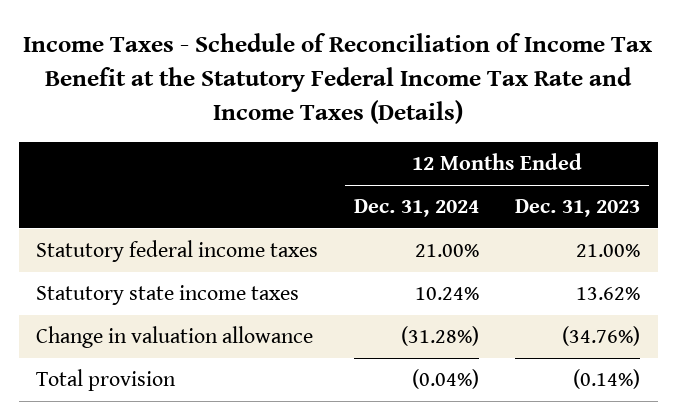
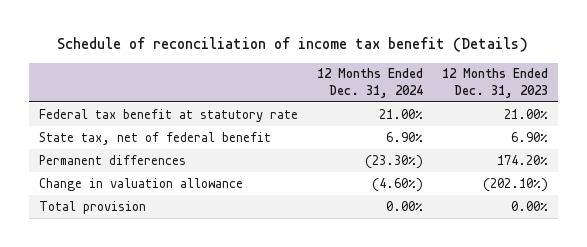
- Income Taxes - Schedule of Reconciliation of Income Tax Benefit at the Statutory Federal Income Tax Rate and Income Taxes (Details)
+ Schedule of reconciliation of income tax benefit (Details)
- Statutory federal income taxes | 21.00% | 21.00%
- Statutory state income taxes | 10.24% | 13.62%
- Change in valuation allowance | (31.28%) | (34.76%)
- Total provision | (0.04%) | (0.14%)
+ Federal tax benefit at statutory rate | 21.00% | 21.00%
+ State tax, net of federal benefit | 6.90% | 6.90%
+ Permanent differences | (23.30%) | 174.20%
+ Change in valuation allowance | (4.60%) | (202.10%)
+ Total provision | 0.00% | 0.00%

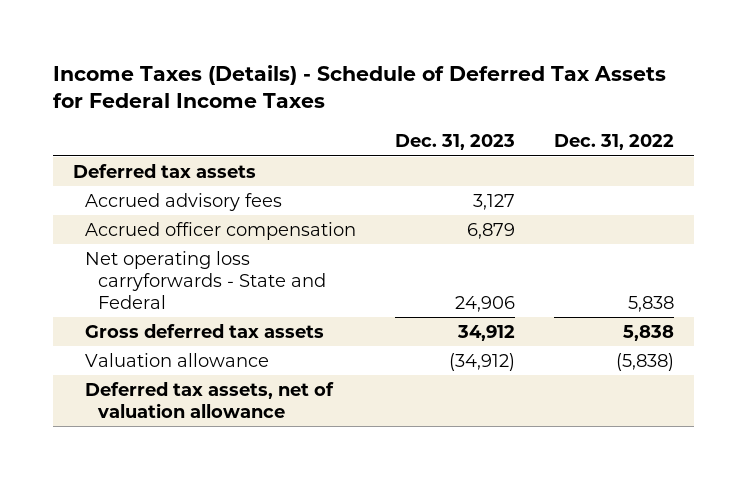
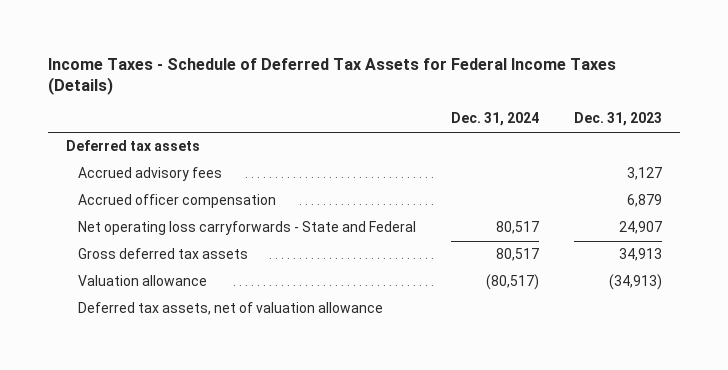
- Income Taxes (Details) - Schedule of Deferred Tax Assets for Federal Income Taxes
+ Income Taxes - Schedule of Deferred Tax Assets for Federal Income Taxes (Details)
- | Dec. 31, 2023 | Dec. 31, 2022
+ | Dec. 31, 2024 | Dec. 31, 2023
- Net operating loss carryforwards - State and Federal | 24,906 | 5,838
- Gross deferred tax assets | 34,912 | 5,838
- Valuation allowance | (34,912) | (5,838)
+ Net operating loss carryforwards - State and Federal | 80,517 | 24,907
+ Gross deferred tax assets | 80,517 | 34,913
+ Valuation allowance | (80,517) | (34,913)

